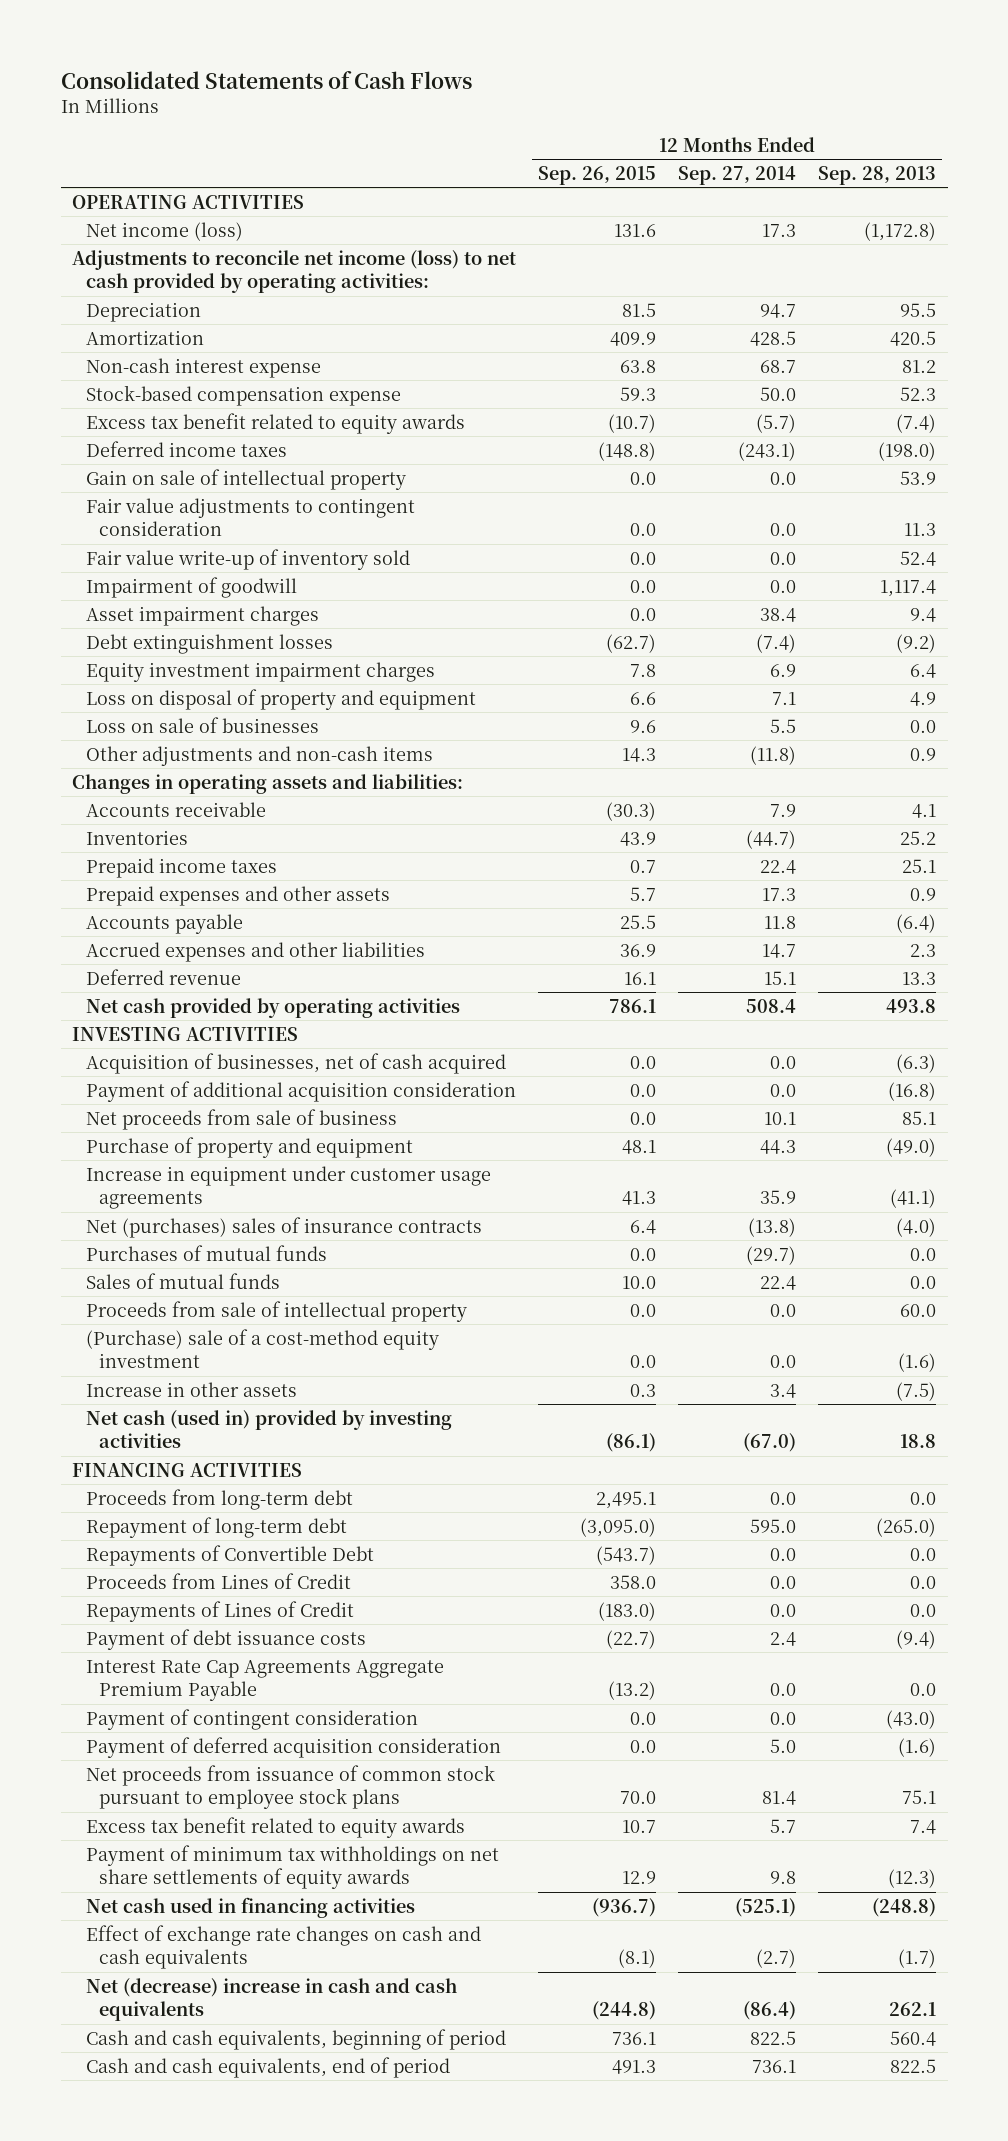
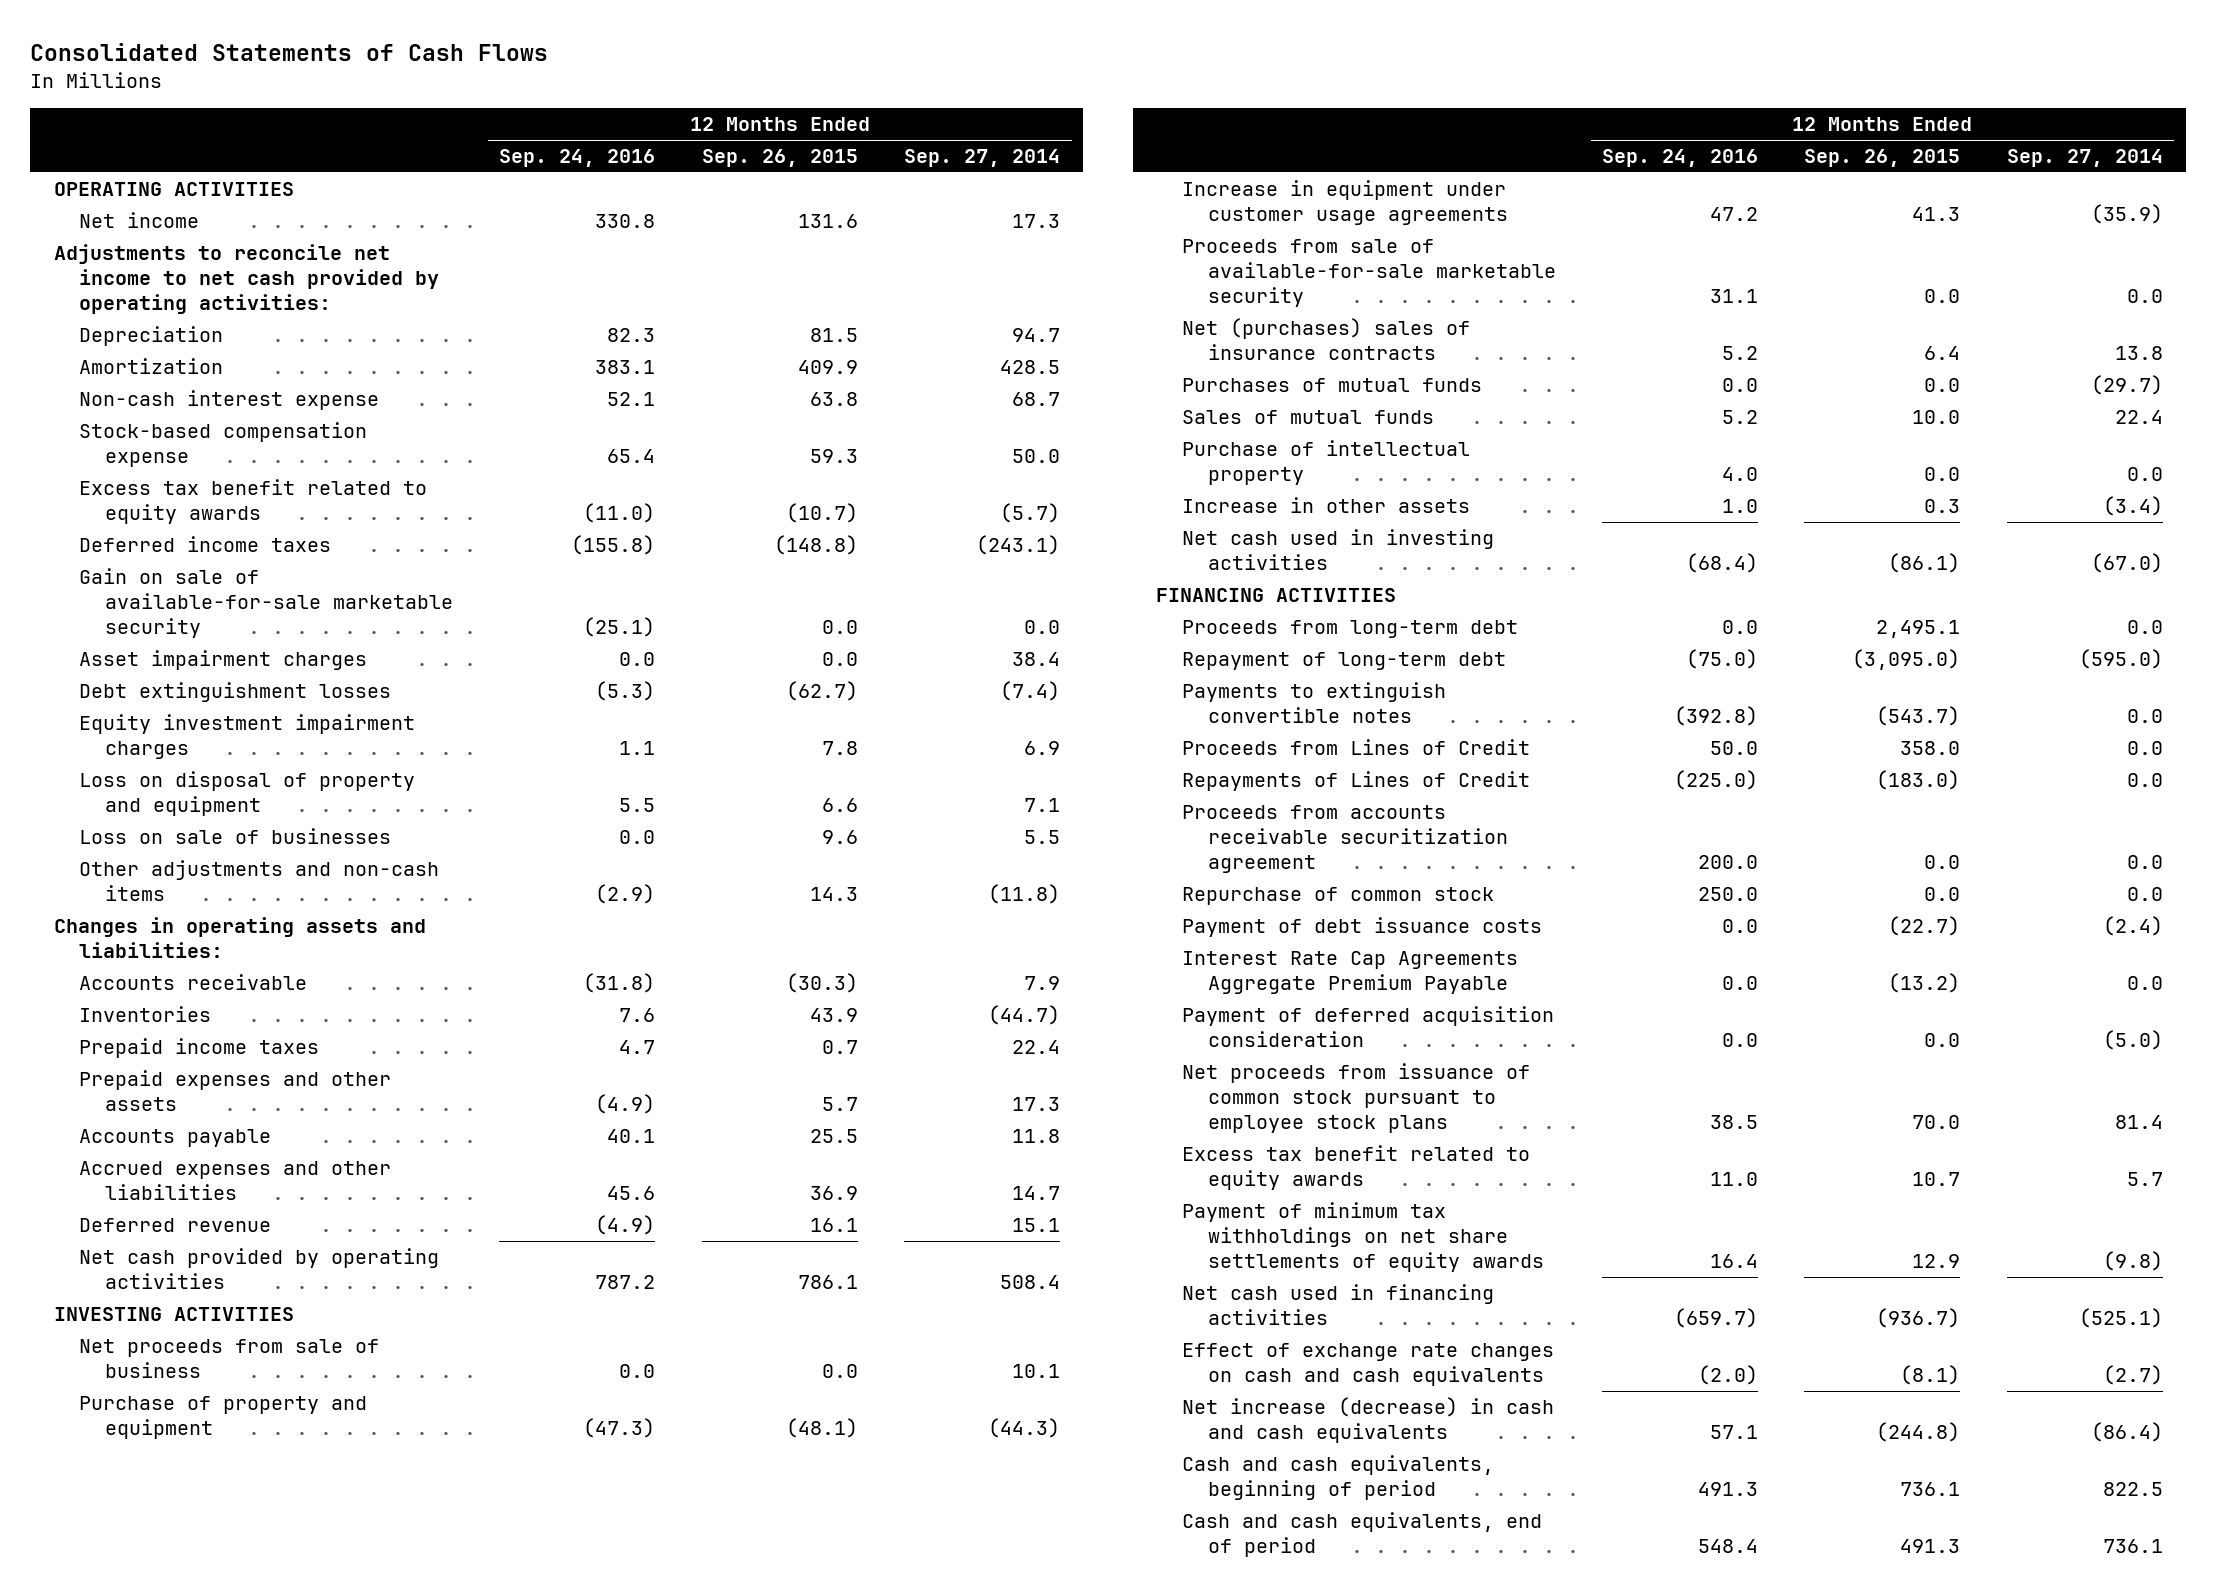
- | 12 Months Ended Sep. 26, 2015 | 12 Months Ended Sep. 27, 2014 | 12 Months Ended Sep. 28, 2013
+ | 12 Months Ended Sep. 24, 2016 | 12 Months Ended Sep. 26, 2015 | 12 Months Ended Sep. 27, 2014
- Net income (loss) | 131.6 | 17.3 | (1,172.8)
- Adjustments to reconcile net income (loss) to net cash provided by operating activities:
+ Net income | 330.8 | 131.6 | 17.3
+ Adjustments to reconcile net income to net cash provided by operating activities:
- Gain on sale of intellectual property | 0.0 | 0.0 | 53.9
- Fair value adjustments to contingent consideration | 0.0 | 0.0 | 11.3
- Fair value write-up of inventory sold | 0.0 | 0.0 | 52.4
- Impairment of goodwill | 0.0 | 0.0 | 1,117.4
+ Gain on sale of available-for-sale marketable security | (25.1) | 0.0 | 0.0
- Acquisition of businesses, net of cash acquired | 0.0 | 0.0 | (6.3)
- Payment of additional acquisition consideration | 0.0 | 0.0 | (16.8)
- Purchase of property and equipment | 48.1 | 44.3 | (49.0)
- Increase in equipment under customer usage agreements | 41.3 | 35.9 | (41.1)
- Net (purchases) sales of insurance contracts | 6.4 | (13.8) | (4.0)
+ Purchase of property and equipment | (47.3) | (48.1) | (44.3)
+ Increase in equipment under customer usage agreements | 47.2 | 41.3 | (35.9)
+ Proceeds from sale of available-for-sale marketable security | 31.1 | 0.0 | 0.0
+ Net (purchases) sales of insurance contracts | 5.2 | 6.4 | 13.8
- Proceeds from sale of intellectual property | 0.0 | 0.0 | 60.0
- (Purchase) sale of a cost-method equity investment | 0.0 | 0.0 | (1.6)
- Increase in other assets | 0.3 | 3.4 | (7.5)
- Net cash (used in) provided by investing activities | (86.1) | (67.0) | 18.8
+ Purchase of intellectual property | 4.0 | 0.0 | 0.0
+ Increase in other assets | 1.0 | 0.3 | (3.4)
+ Net cash used in investing activities | (68.4) | (86.1) | (67.0)
- Repayment of long-term debt | (3,095.0) | 595.0 | (265.0)
- Repayments of Convertible Debt | (543.7) | 0.0 | 0.0
+ Repayment of long-term debt | (75.0) | (3,095.0) | (595.0)
+ Payments to extinguish convertible notes | (392.8) | (543.7) | 0.0
- Payment of debt issuance costs | (22.7) | 2.4 | (9.4)
+ Proceeds from accounts receivable securitization agreement | 200.0 | 0.0 | 0.0
+ Repurchase of common stock | 250.0 | 0.0 | 0.0
+ Payment of debt issuance costs | 0.0 | (22.7) | (2.4)
- Payment of contingent consideration | 0.0 | 0.0 | (43.0)
- Payment of deferred acquisition consideration | 0.0 | 5.0 | (1.6)
+ Payment of deferred acquisition consideration | 0.0 | 0.0 | (5.0)
- Payment of minimum tax withholdings on net share settlements of equity awards | 12.9 | 9.8 | (12.3)
+ Payment of minimum tax withholdings on net share settlements of equity awards | 16.4 | 12.9 | (9.8)
- Net (decrease) increase in cash and cash equivalents | (244.8) | (86.4) | 262.1
+ Net increase (decrease) in cash and cash equivalents | 57.1 | (244.8) | (86.4)

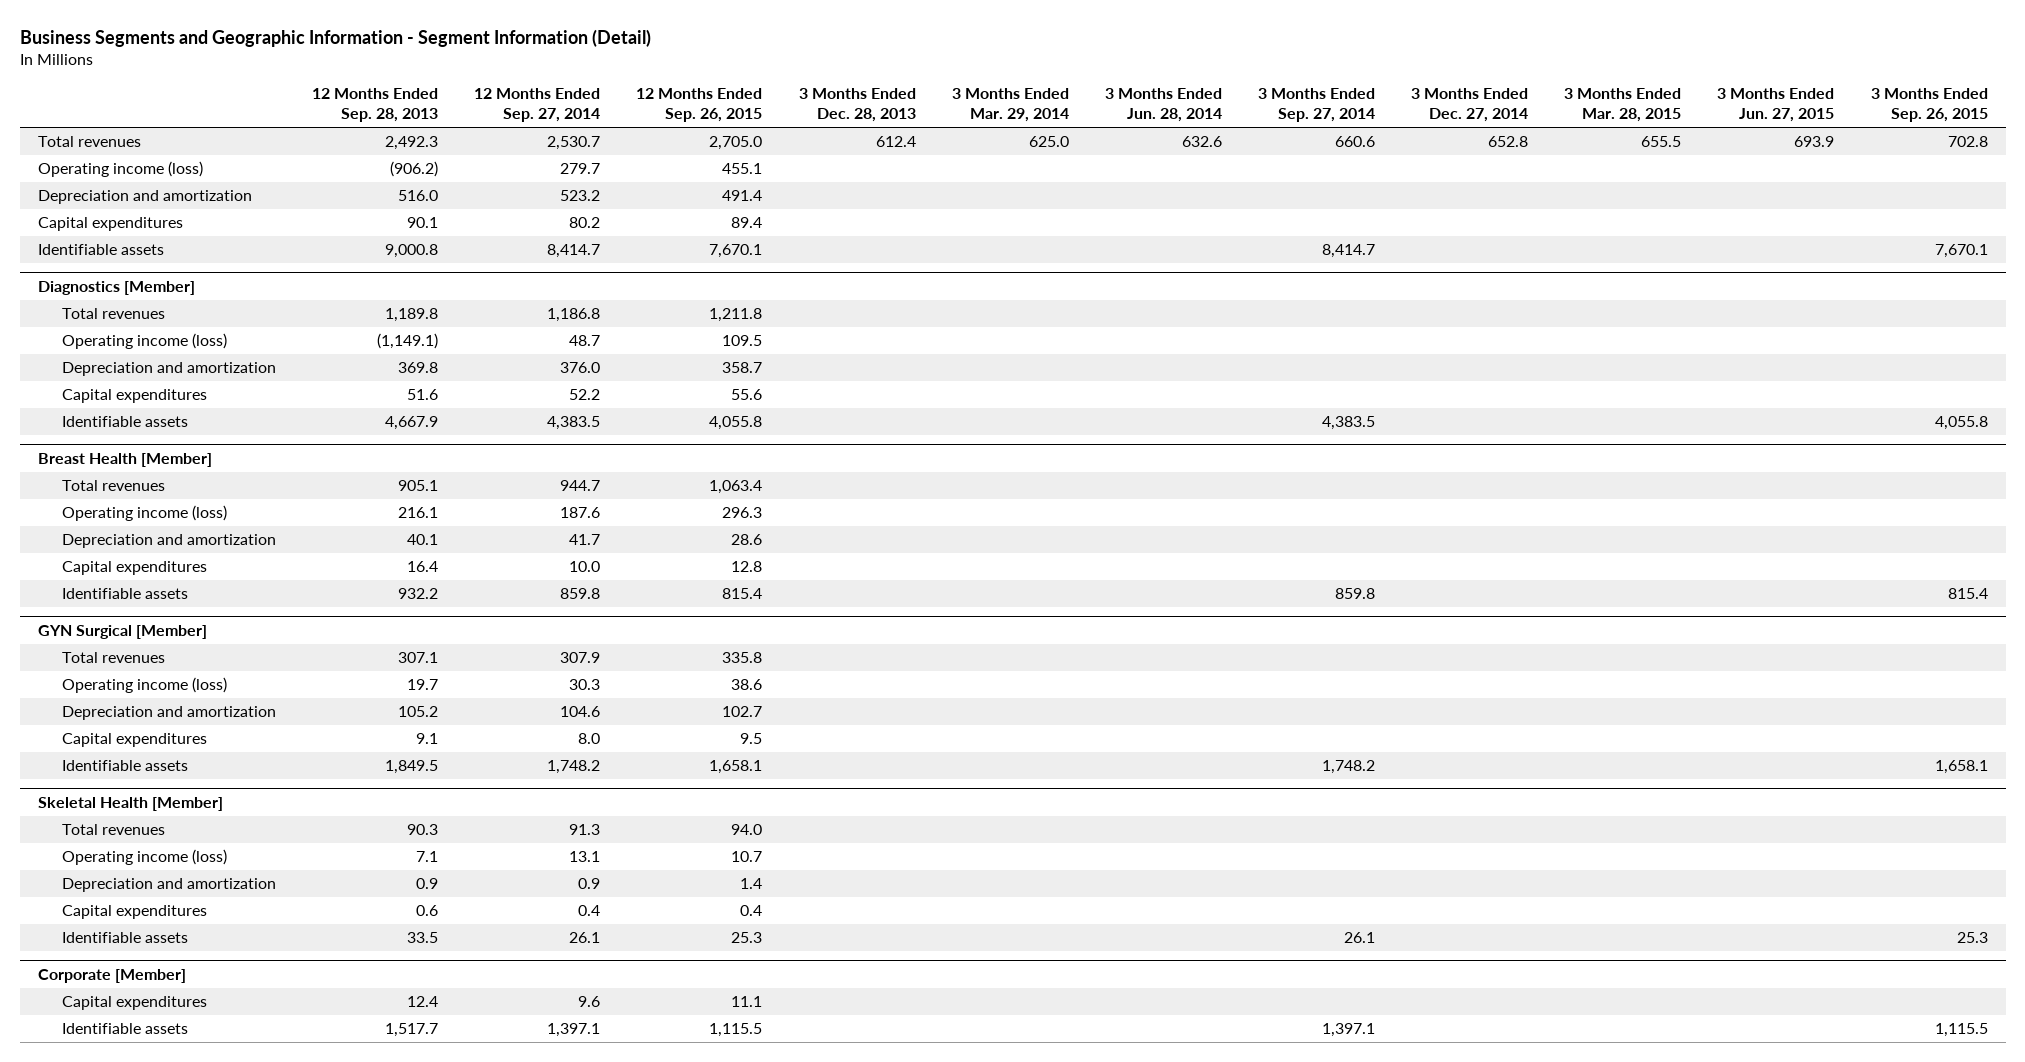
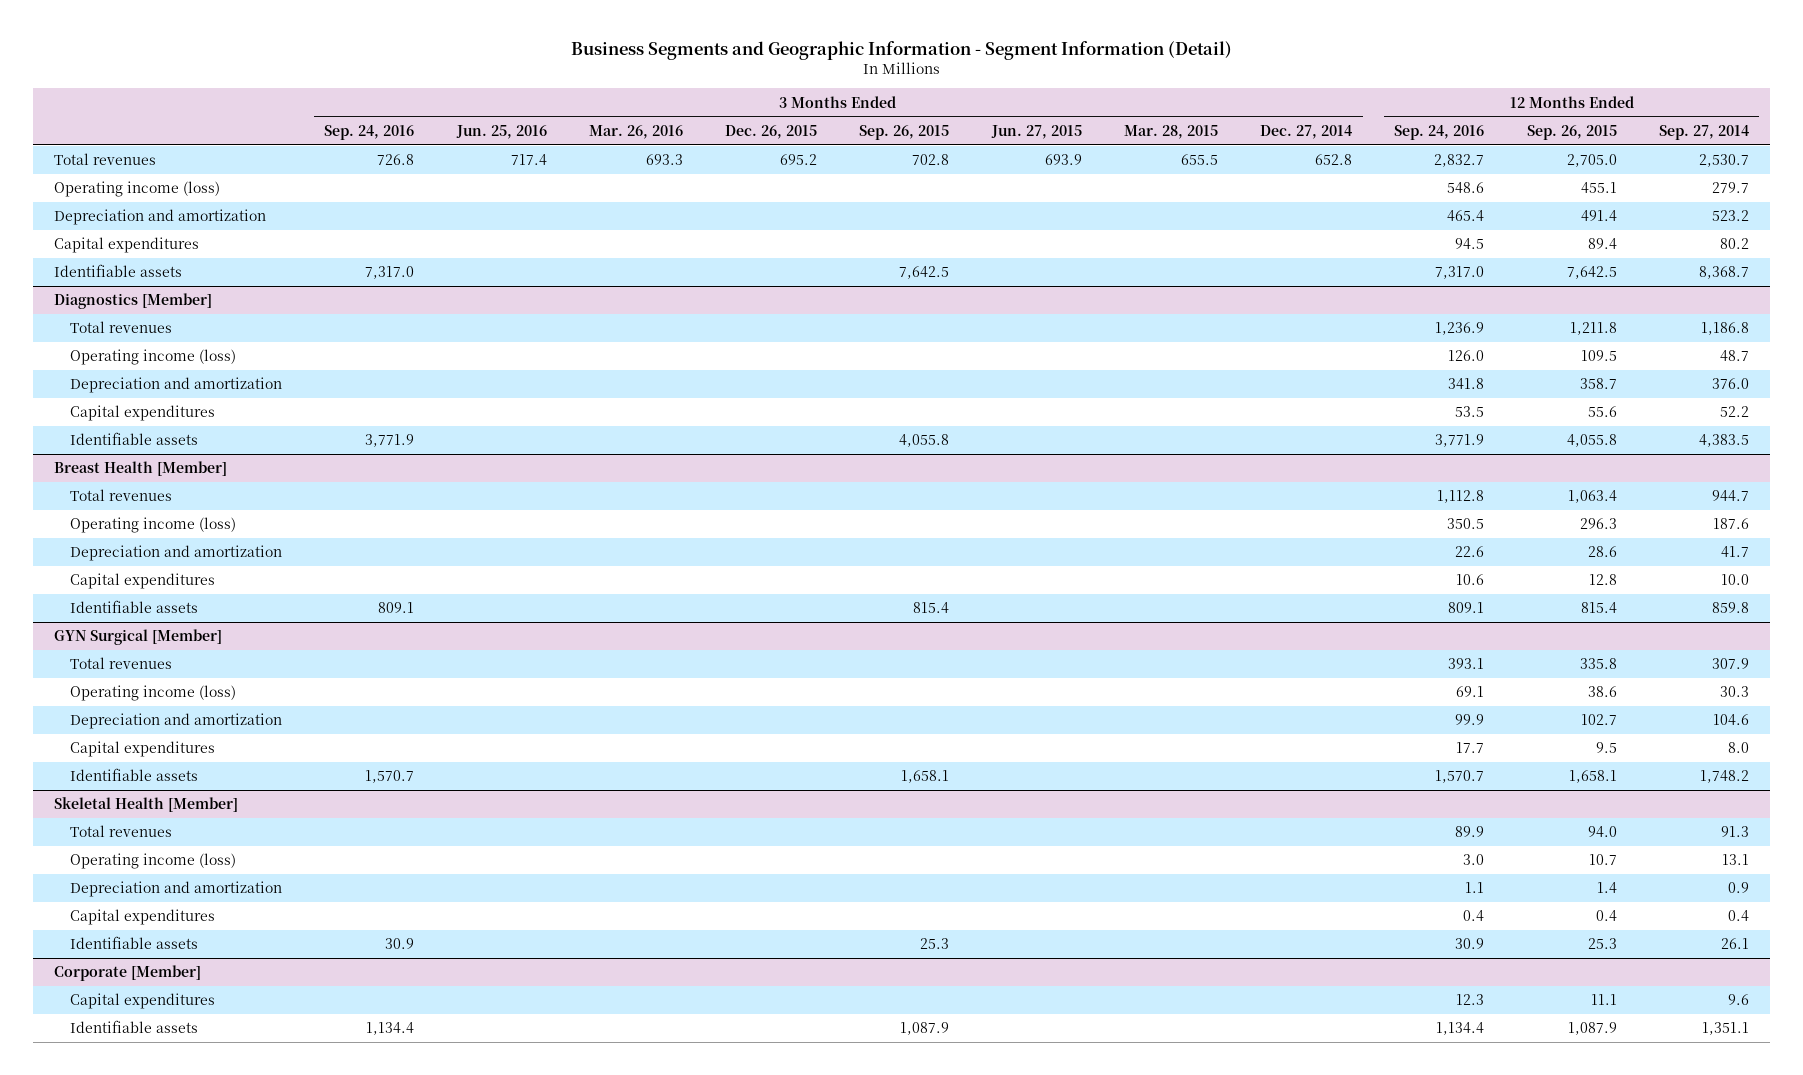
- | 12 Months Ended Sep. 28, 2013 | 12 Months Ended Sep. 27, 2014 | 12 Months Ended Sep. 26, 2015 | 3 Months Ended Dec. 28, 2013 | 3 Months Ended Mar. 29, 2014 | 3 Months Ended Jun. 28, 2014 | 3 Months Ended Sep. 27, 2014 | 3 Months Ended Dec. 27, 2014 | 3 Months Ended Mar. 28, 2015 | 3 Months Ended Jun. 27, 2015 | 3 Months Ended Sep. 26, 2015
+ | 3 Months Ended Sep. 24, 2016 | 3 Months Ended Jun. 25, 2016 | 3 Months Ended Mar. 26, 2016 | 3 Months Ended Dec. 26, 2015 | 3 Months Ended Sep. 26, 2015 | 3 Months Ended Jun. 27, 2015 | 3 Months Ended Mar. 28, 2015 | 3 Months Ended Dec. 27, 2014 | 12 Months Ended Sep. 24, 2016 | 12 Months Ended Sep. 26, 2015 | 12 Months Ended Sep. 27, 2014
- Identifiable assets | 9,000.8 | 8,414.7 | 7,670.1 | | | | 8,414.7 | | | | 7,670.1
+ Identifiable assets | 7,317.0 | | | | 7,642.5 | | | | 7,317.0 | 7,642.5 | 8,368.7
@ Corporate [Member]
- Identifiable assets | 1,517.7 | 1,397.1 | 1,115.5 | | | | 1,397.1 | | | | 1,115.5
+ Identifiable assets | 1,134.4 | | | | 1,087.9 | | | | 1,134.4 | 1,087.9 | 1,351.1

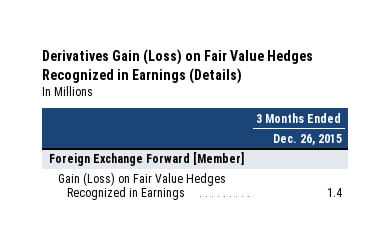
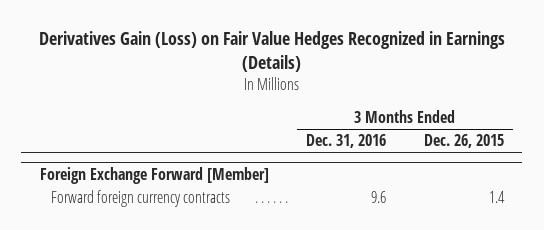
- | 3 Months Ended Dec. 26, 2015
+ | 3 Months Ended Dec. 31, 2016 | 3 Months Ended Dec. 26, 2015
@ Foreign Exchange Forward [Member]
- Gain (Loss) on Fair Value Hedges Recognized in Earnings | 1.4
+ Forward foreign currency contracts | 9.6 | 1.4

